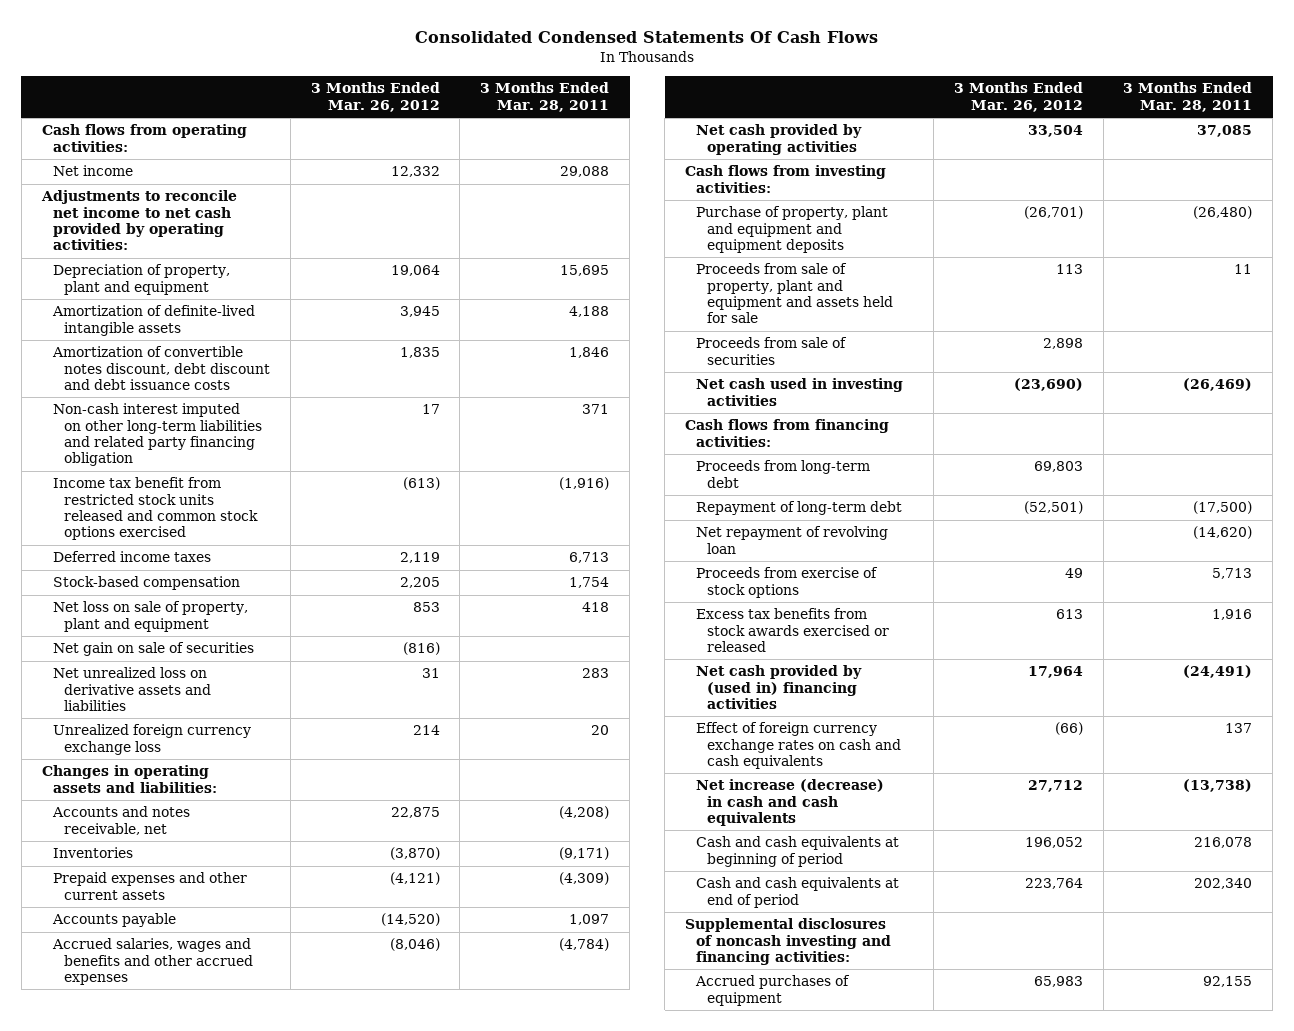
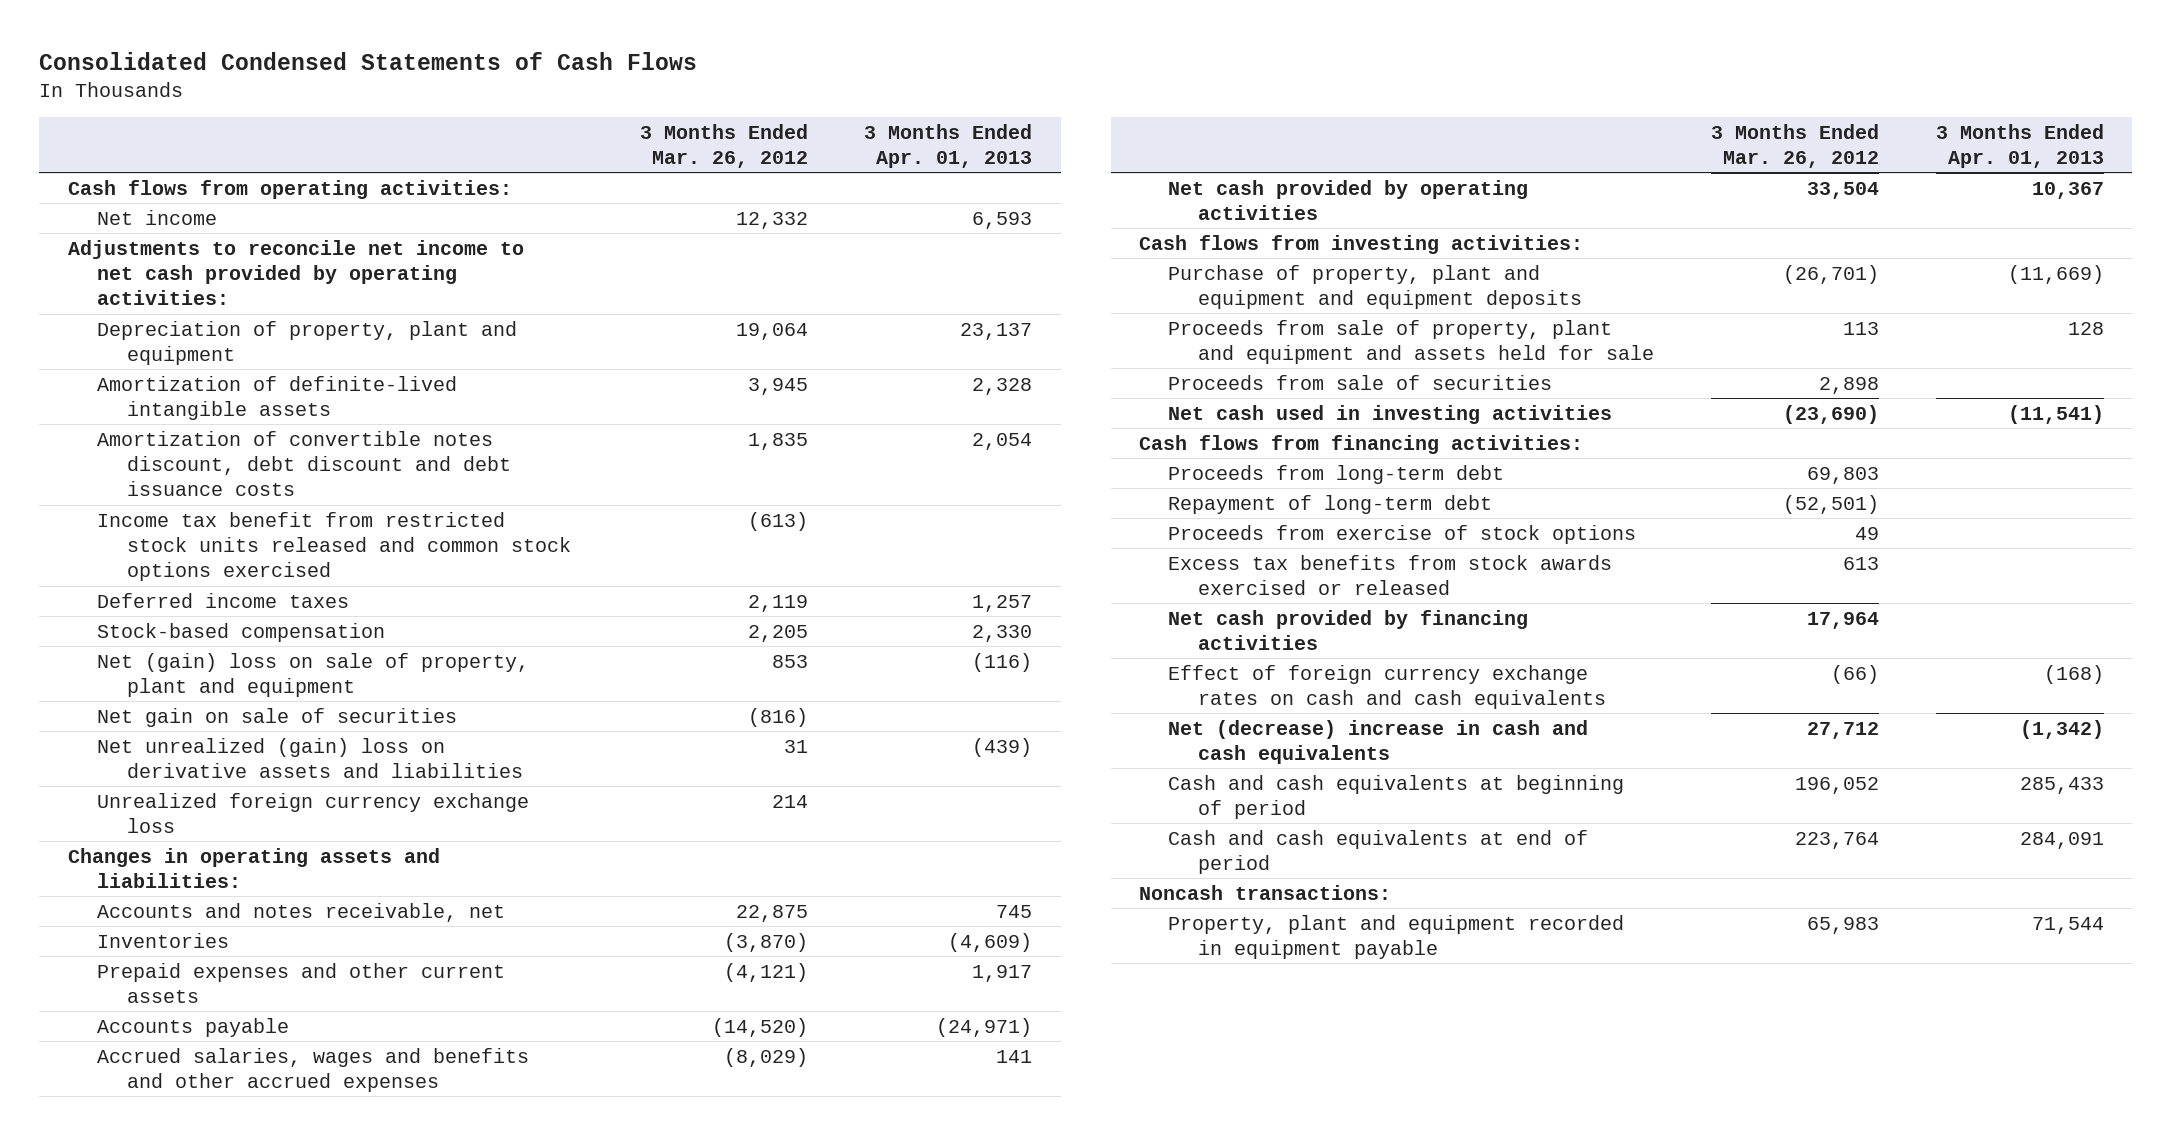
- Consolidated Condensed Statements Of Cash Flows
+ Consolidated Condensed Statements of Cash Flows
- | 3 Months Ended Mar. 26, 2012 | 3 Months Ended Mar. 28, 2011
+ | 3 Months Ended Mar. 26, 2012 | 3 Months Ended Apr. 01, 2013
- Non-cash interest imputed on other long-term liabilities and related party financing obligation | 17 | 371
- Net loss on sale of property, plant and equipment | 853 | 418
+ Net (gain) loss on sale of property, plant and equipment | 853 | (116)
- Net unrealized loss on derivative assets and liabilities | 31 | 283
+ Net unrealized (gain) loss on derivative assets and liabilities | 31 | (439)
- Accrued salaries, wages and benefits and other accrued expenses | (8,046) | (4,784)
+ Accrued salaries, wages and benefits and other accrued expenses | (8,029) | 141
- Net repayment of revolving loan | | (14,620)
- Net cash provided by (used in) financing activities | 17,964 | (24,491)
+ Net cash provided by financing activities | 17,964 |
- Net increase (decrease) in cash and cash equivalents | 27,712 | (13,738)
+ Net (decrease) increase in cash and cash equivalents | 27,712 | (1,342)
- Supplemental disclosures of noncash investing and financing activities:
- Accrued purchases of equipment | 65,983 | 92,155
+ Noncash transactions:
+ Property, plant and equipment recorded in equipment payable | 65,983 | 71,544

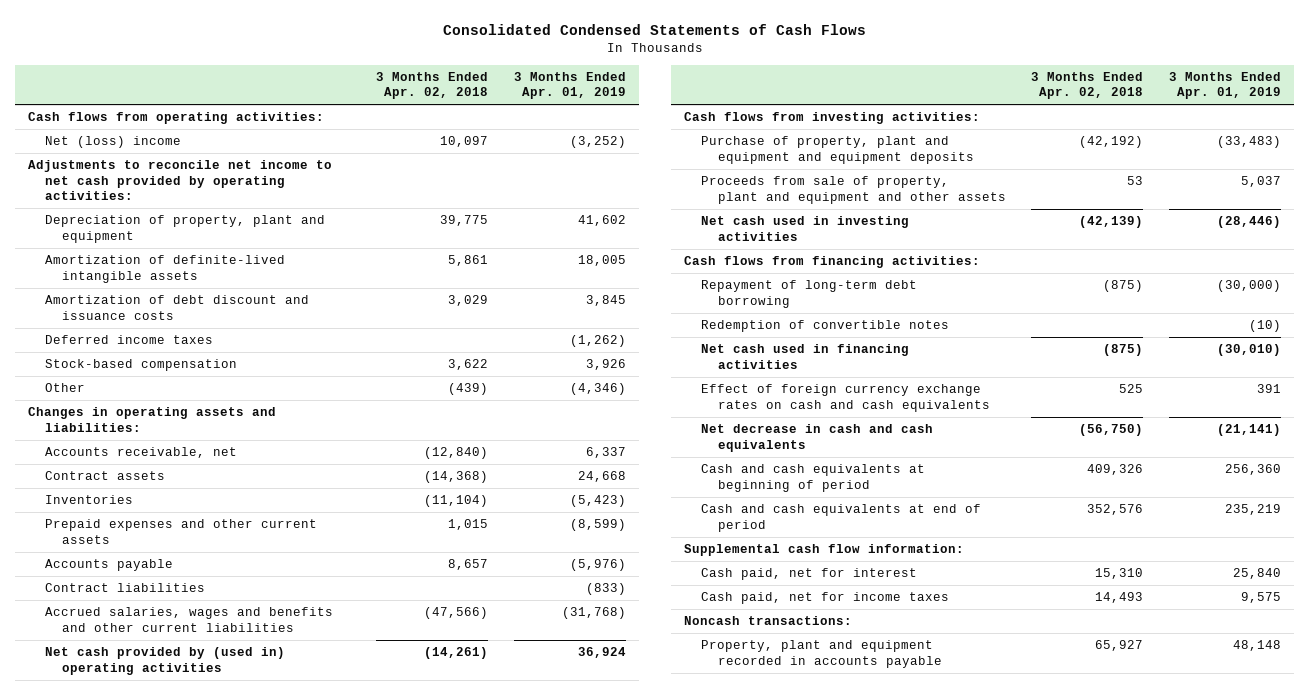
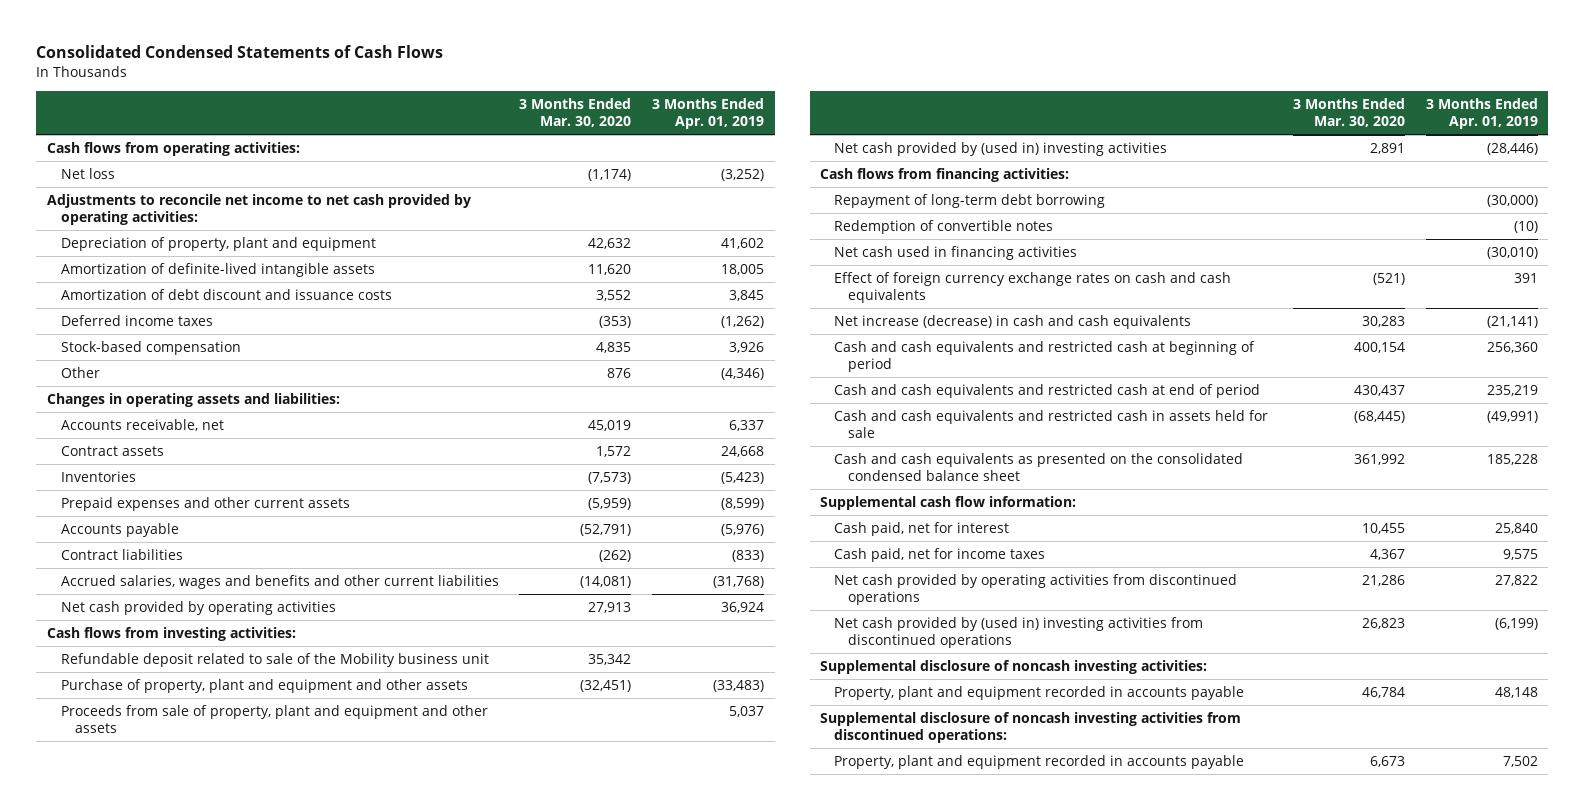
- | 3 Months Ended Apr. 02, 2018 | 3 Months Ended Apr. 01, 2019
+ | 3 Months Ended Mar. 30, 2020 | 3 Months Ended Apr. 01, 2019
- Net (loss) income | 10,097 | (3,252)
+ Net loss | (1,174) | (3,252)
- Net cash provided by (used in) operating activities | (14,261) | 36,924
+ Net cash provided by operating activities | 27,913 | 36,924
- Purchase of property, plant and equipment and equipment deposits | (42,192) | (33,483)
+ Refundable deposit related to sale of the Mobility business unit | 35,342 |
+ Purchase of property, plant and equipment and other assets | (32,451) | (33,483)
- Net cash used in investing activities | (42,139) | (28,446)
+ Net cash provided by (used in) investing activities | 2,891 | (28,446)
- Net decrease in cash and cash equivalents | (56,750) | (21,141)
- Cash and cash equivalents at beginning of period | 409,326 | 256,360
- Cash and cash equivalents at end of period | 352,576 | 235,219
+ Net increase (decrease) in cash and cash equivalents | 30,283 | (21,141)
+ Cash and cash equivalents and restricted cash at beginning of period | 400,154 | 256,360
+ Cash and cash equivalents and restricted cash at end of period | 430,437 | 235,219
+ Cash and cash equivalents and restricted cash in assets held for sale | (68,445) | (49,991)
+ Cash and cash equivalents as presented on the consolidated condensed balance sheet | 361,992 | 185,228
- Noncash transactions:
+ Net cash provided by operating activities from discontinued operations | 21,286 | 27,822
+ Net cash provided by (used in) investing activities from discontinued operations | 26,823 | (6,199)
+ Supplemental disclosure of noncash investing activities:
+ Supplemental disclosure of noncash investing activities from discontinued operations:
+ Property, plant and equipment recorded in accounts payable | 6,673 | 7,502

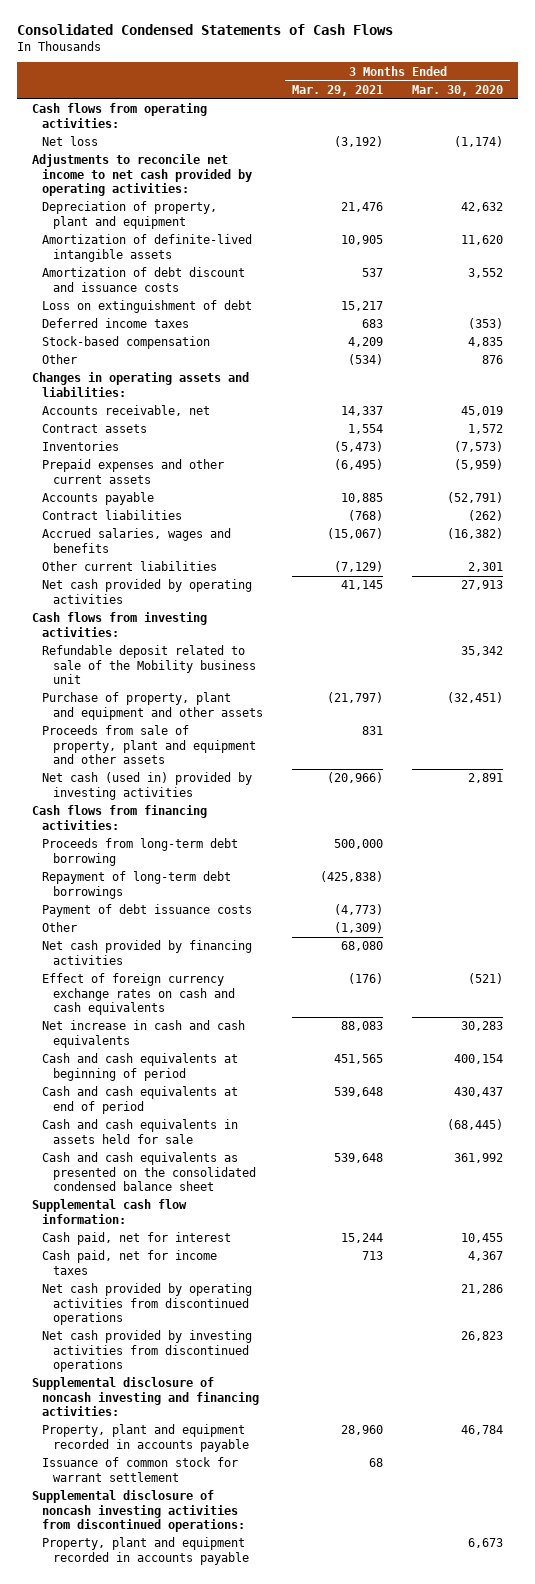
- | 3 Months Ended Mar. 30, 2020 | 3 Months Ended Apr. 01, 2019
+ | 3 Months Ended Mar. 29, 2021 | 3 Months Ended Mar. 30, 2020
+ Loss on extinguishment of debt | 15,217 |
- Accrued salaries, wages and benefits and other current liabilities | (14,081) | (31,768)
+ Accrued salaries, wages and benefits | (15,067) | (16,382)
+ Other current liabilities | (7,129) | 2,301
- Net cash provided by (used in) investing activities | 2,891 | (28,446)
+ Net cash (used in) provided by investing activities | (20,966) | 2,891
- Repayment of long-term debt borrowing | | (30,000)
- Redemption of convertible notes | | (10)
- Net cash used in financing activities | | (30,010)
+ Proceeds from long-term debt borrowing | 500,000 |
+ Repayment of long-term debt borrowings | (425,838) |
+ Payment of debt issuance costs | (4,773) |
+ Other | (1,309) |
+ Net cash provided by financing activities | 68,080 |
- Net increase (decrease) in cash and cash equivalents | 30,283 | (21,141)
- Cash and cash equivalents and restricted cash at beginning of period | 400,154 | 256,360
- Cash and cash equivalents and restricted cash at end of period | 430,437 | 235,219
- Cash and cash equivalents and restricted cash in assets held for sale | (68,445) | (49,991)
+ Net increase in cash and cash equivalents | 88,083 | 30,283
+ Cash and cash equivalents at beginning of period | 451,565 | 400,154
+ Cash and cash equivalents at end of period | 539,648 | 430,437
+ Cash and cash equivalents in assets held for sale | | (68,445)
- Net cash provided by (used in) investing activities from discontinued operations | 26,823 | (6,199)
- Supplemental disclosure of noncash investing activities:
+ Net cash provided by investing activities from discontinued operations | | 26,823
+ Supplemental disclosure of noncash investing and financing activities:
+ Issuance of common stock for warrant settlement | 68 |

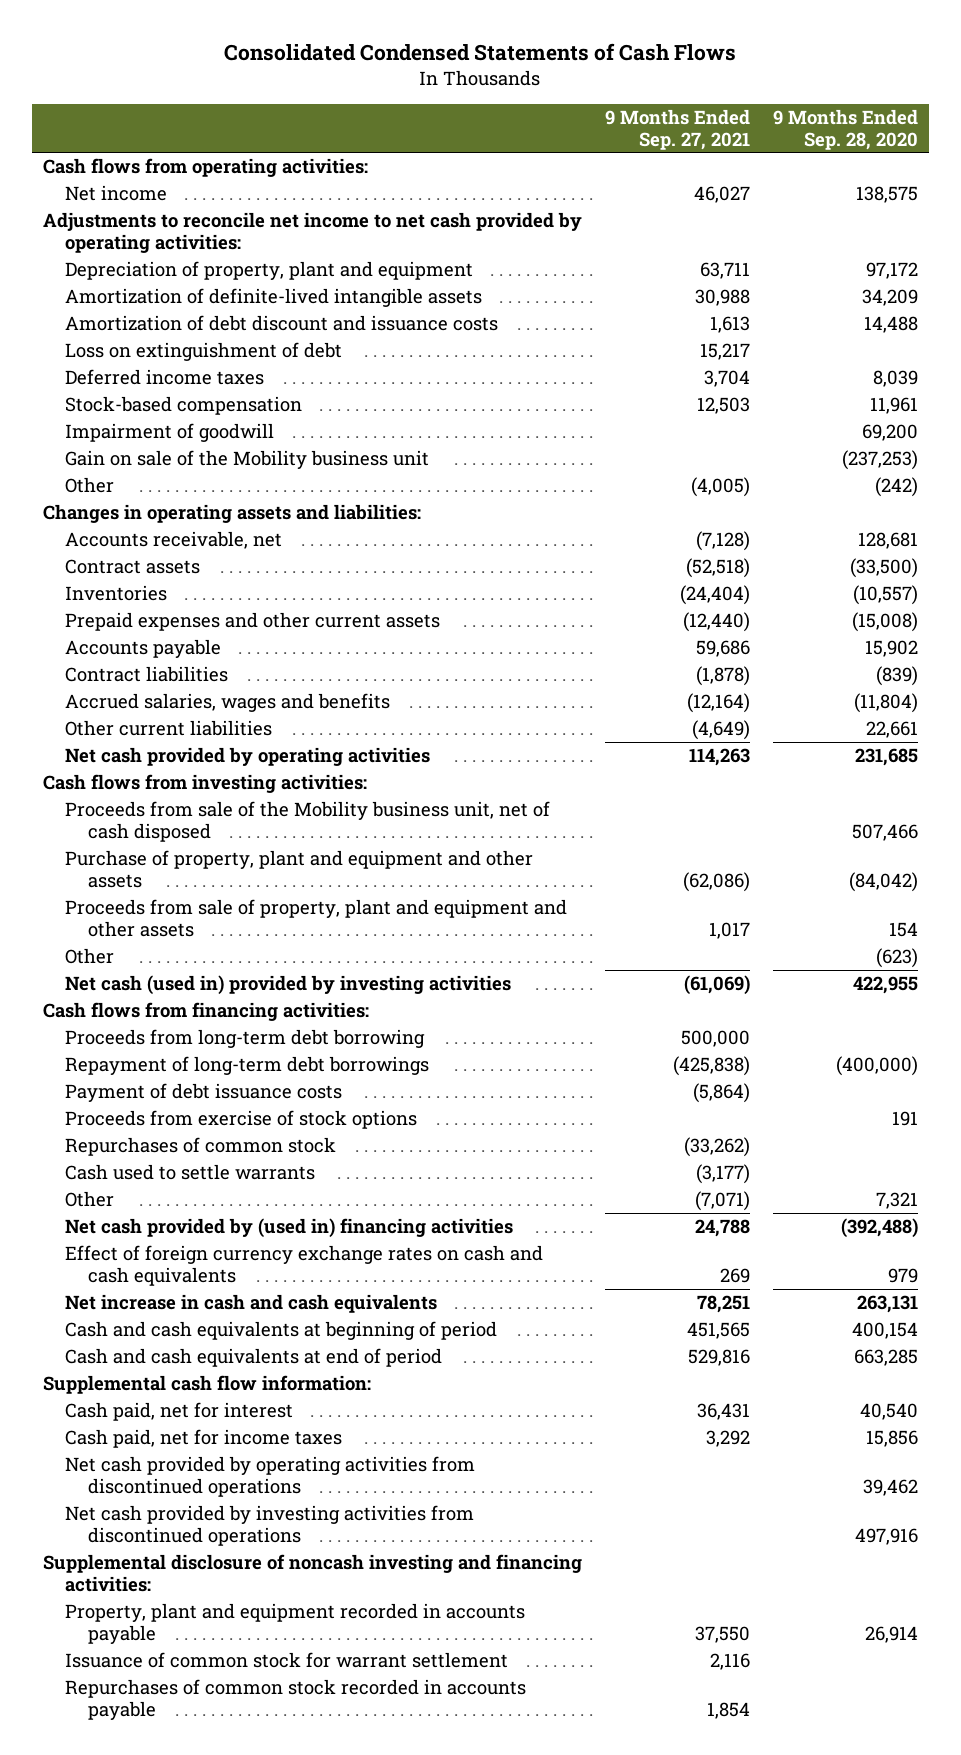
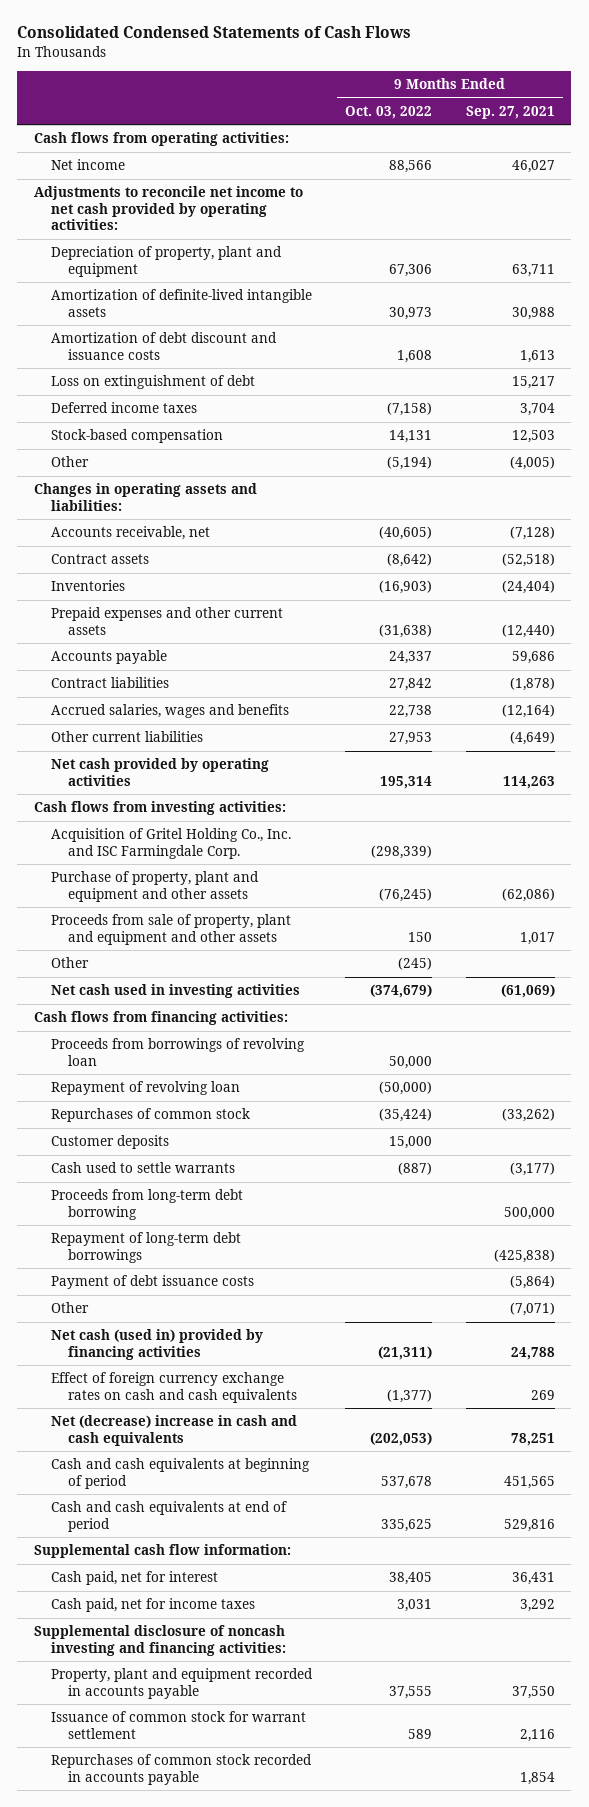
- | 9 Months Ended Sep. 27, 2021 | 9 Months Ended Sep. 28, 2020
+ | 9 Months Ended Oct. 03, 2022 | 9 Months Ended Sep. 27, 2021
- Impairment of goodwill | | 69,200
- Gain on sale of the Mobility business unit | | (237,253)
- Proceeds from sale of the Mobility business unit, net of cash disposed | | 507,466
+ Acquisition of Gritel Holding Co., Inc. and ISC Farmingdale Corp. | (298,339) |
- Net cash (used in) provided by investing activities | (61,069) | 422,955
+ Net cash used in investing activities | (374,679) | (61,069)
+ Proceeds from borrowings of revolving loan | 50,000 |
+ Repayment of revolving loan | (50,000) |
moved up: Repurchases of common stock | (35,424) | (33,262)
+ Customer deposits | 15,000 |
moved up: Cash used to settle warrants | (887) | (3,177)
- Proceeds from exercise of stock options | | 191
- Net cash provided by (used in) financing activities | 24,788 | (392,488)
+ Net cash (used in) provided by financing activities | (21,311) | 24,788
- Net increase in cash and cash equivalents | 78,251 | 263,131
+ Net (decrease) increase in cash and cash equivalents | (202,053) | 78,251
- Net cash provided by operating activities from discontinued operations | | 39,462
- Net cash provided by investing activities from discontinued operations | | 497,916

